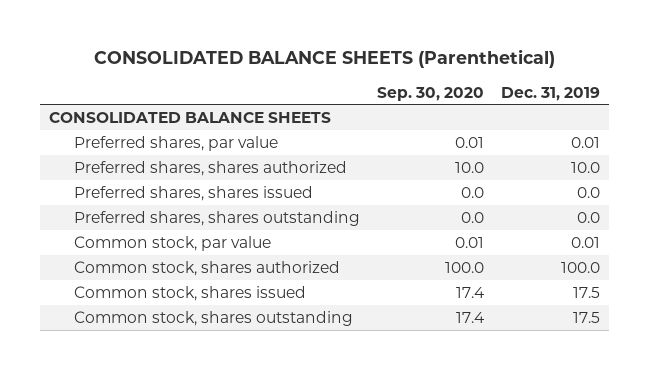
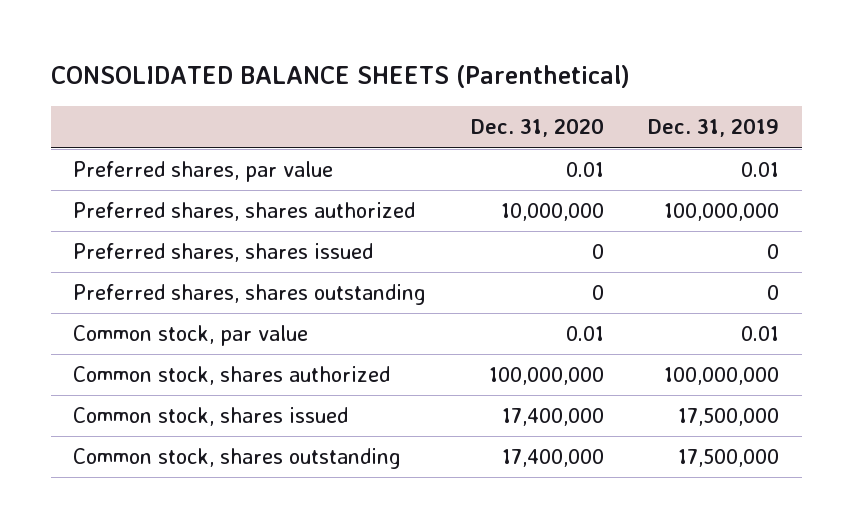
- | Sep. 30, 2020 | Dec. 31, 2019
+ | Dec. 31, 2020 | Dec. 31, 2019
- CONSOLIDATED BALANCE SHEETS
- Preferred shares, shares authorized | 10.0 | 10.0
- Preferred shares, shares issued | 0.0 | 0.0
- Preferred shares, shares outstanding | 0.0 | 0.0
+ Preferred shares, shares authorized | 10,000,000 | 100,000,000
+ Preferred shares, shares issued | 0 | 0
+ Preferred shares, shares outstanding | 0 | 0
- Common stock, shares authorized | 100.0 | 100.0
- Common stock, shares issued | 17.4 | 17.5
- Common stock, shares outstanding | 17.4 | 17.5
+ Common stock, shares authorized | 100,000,000 | 100,000,000
+ Common stock, shares issued | 17,400,000 | 17,500,000
+ Common stock, shares outstanding | 17,400,000 | 17,500,000

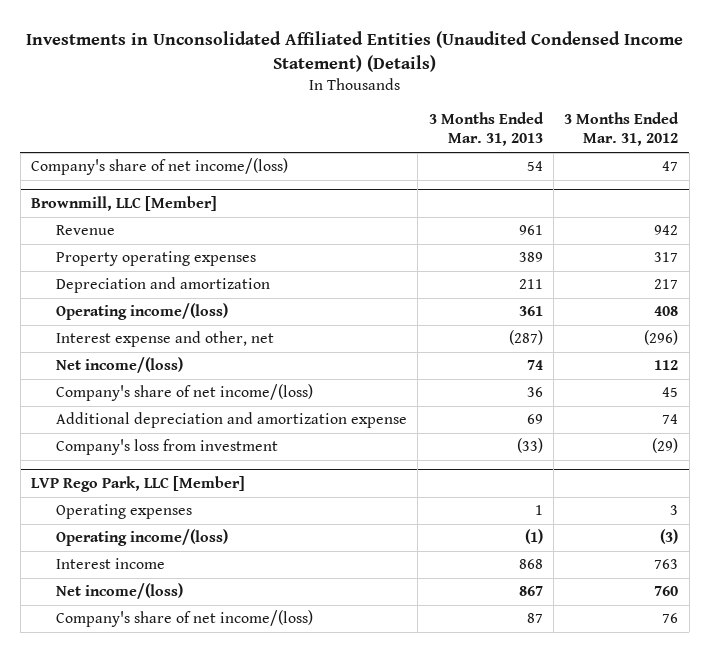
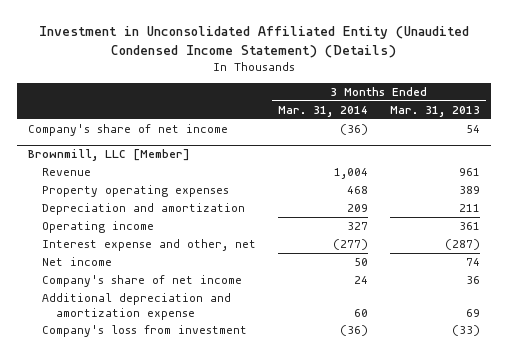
- Investments in Unconsolidated Affiliated Entities (Unaudited Condensed Income Statement) (Details)
+ Investment in Unconsolidated Affiliated Entity (Unaudited Condensed Income Statement) (Details)
- | 3 Months Ended Mar. 31, 2013 | 3 Months Ended Mar. 31, 2012
+ | 3 Months Ended Mar. 31, 2014 | 3 Months Ended Mar. 31, 2013
- Company's share of net income/(loss) | 54 | 47
+ Company's share of net income | (36) | 54
@ Brownmill, LLC [Member]
- Operating income/(loss) | 361 | 408
+ Operating income | 327 | 361
- Net income/(loss) | 74 | 112
- Company's share of net income/(loss) | 36 | 45
+ Net income | 50 | 74
+ Company's share of net income | 24 | 36
- LVP Rego Park, LLC [Member]
- Operating expenses | 1 | 3
- Operating income/(loss) | (1) | (3)
- Interest income | 868 | 763
- Net income/(loss) | 867 | 760
- Company's share of net income/(loss) | 87 | 76

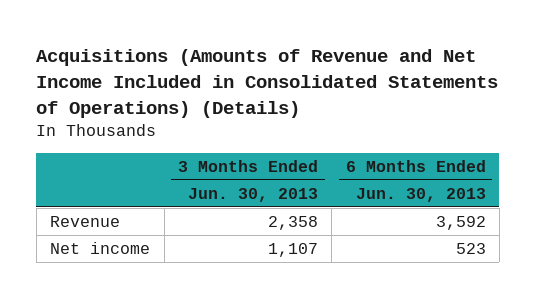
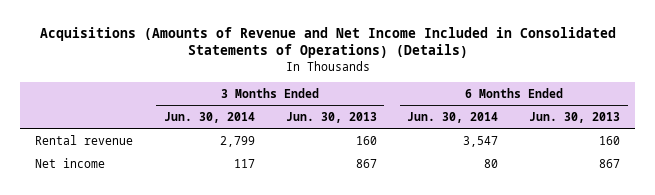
- | 3 Months Ended Jun. 30, 2013 | 6 Months Ended Jun. 30, 2013
+ | 3 Months Ended Jun. 30, 2014 | 3 Months Ended Jun. 30, 2013 | 6 Months Ended Jun. 30, 2014 | 6 Months Ended Jun. 30, 2013
- Revenue | 2,358 | 3,592
- Net income | 1,107 | 523
+ Rental revenue | 2,799 | 160 | 3,547 | 160
+ Net income | 117 | 867 | 80 | 867

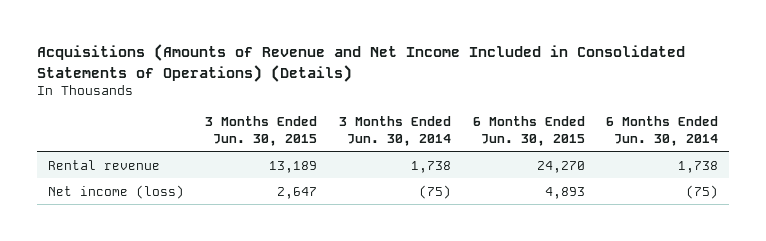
- | 3 Months Ended Jun. 30, 2014 | 3 Months Ended Jun. 30, 2013 | 6 Months Ended Jun. 30, 2014 | 6 Months Ended Jun. 30, 2013
+ | 3 Months Ended Jun. 30, 2015 | 3 Months Ended Jun. 30, 2014 | 6 Months Ended Jun. 30, 2015 | 6 Months Ended Jun. 30, 2014
- Rental revenue | 2,799 | 160 | 3,547 | 160
- Net income | 117 | 867 | 80 | 867
+ Rental revenue | 13,189 | 1,738 | 24,270 | 1,738
+ Net income (loss) | 2,647 | (75) | 4,893 | (75)

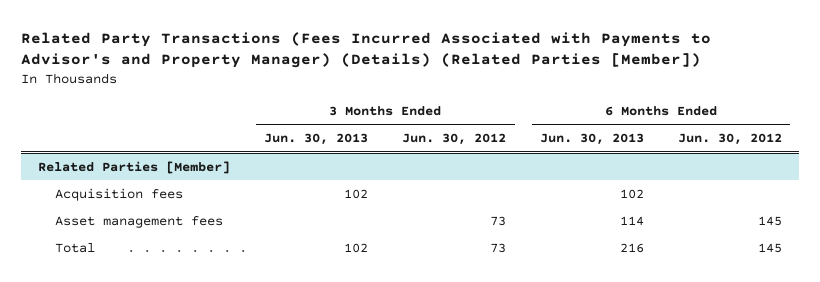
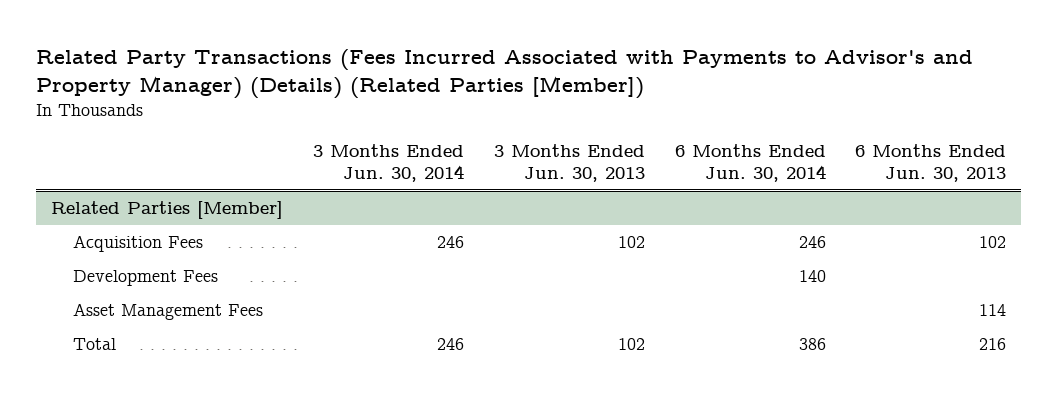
- | 3 Months Ended Jun. 30, 2013 | 3 Months Ended Jun. 30, 2012 | 6 Months Ended Jun. 30, 2013 | 6 Months Ended Jun. 30, 2012
+ | 3 Months Ended Jun. 30, 2014 | 3 Months Ended Jun. 30, 2013 | 6 Months Ended Jun. 30, 2014 | 6 Months Ended Jun. 30, 2013
@ Related Parties [Member]
- Acquisition fees | 102 | | 102 |
- Asset management fees | | 73 | 114 | 145
+ Acquisition Fees | 246 | 102 | 246 | 102
+ Development Fees | | | 140 |
+ Asset Management Fees | | | | 114

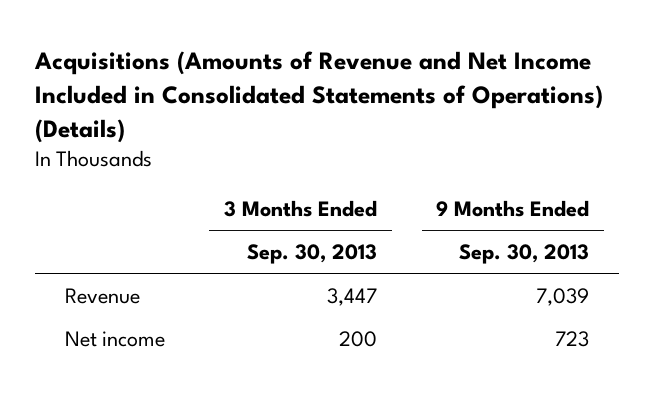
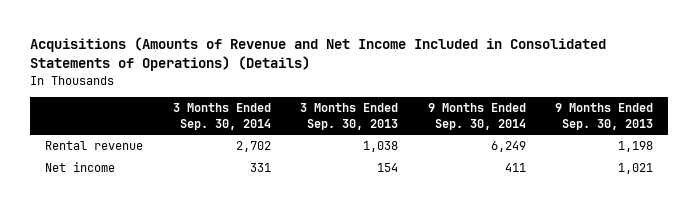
- | 3 Months Ended Sep. 30, 2013 | 9 Months Ended Sep. 30, 2013
+ | 3 Months Ended Sep. 30, 2014 | 3 Months Ended Sep. 30, 2013 | 9 Months Ended Sep. 30, 2014 | 9 Months Ended Sep. 30, 2013
- Revenue | 3,447 | 7,039
- Net income | 200 | 723
+ Rental revenue | 2,702 | 1,038 | 6,249 | 1,198
+ Net income | 331 | 154 | 411 | 1,021

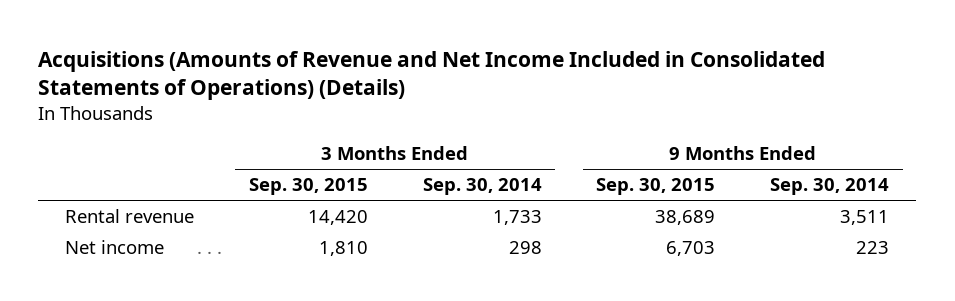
- | 3 Months Ended Sep. 30, 2014 | 3 Months Ended Sep. 30, 2013 | 9 Months Ended Sep. 30, 2014 | 9 Months Ended Sep. 30, 2013
+ | 3 Months Ended Sep. 30, 2015 | 3 Months Ended Sep. 30, 2014 | 9 Months Ended Sep. 30, 2015 | 9 Months Ended Sep. 30, 2014
- Rental revenue | 2,702 | 1,038 | 6,249 | 1,198
- Net income | 331 | 154 | 411 | 1,021
+ Rental revenue | 14,420 | 1,733 | 38,689 | 3,511
+ Net income | 1,810 | 298 | 6,703 | 223

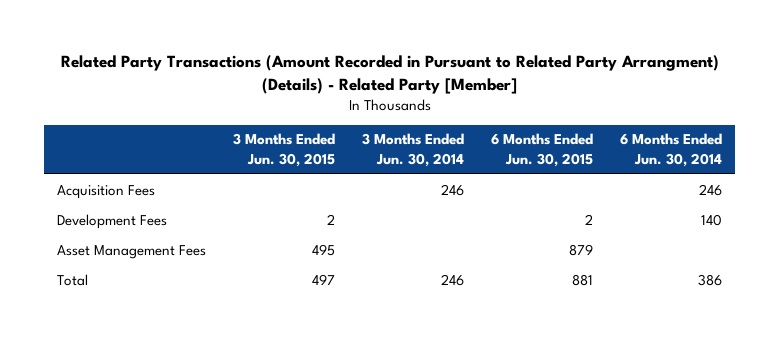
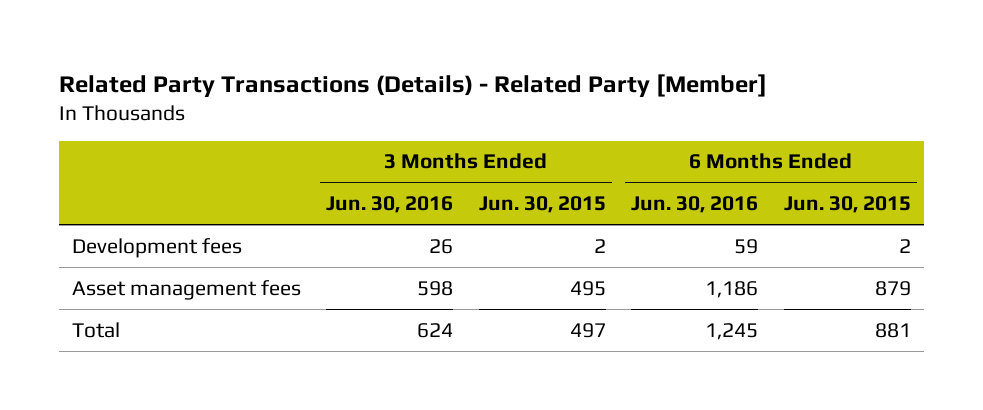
- Related Party Transactions (Amount Recorded in Pursuant to Related Party Arrangment) (Details) - Related Party [Member]
+ Related Party Transactions (Details) - Related Party [Member]
- | 3 Months Ended Jun. 30, 2015 | 3 Months Ended Jun. 30, 2014 | 6 Months Ended Jun. 30, 2015 | 6 Months Ended Jun. 30, 2014
+ | 3 Months Ended Jun. 30, 2016 | 3 Months Ended Jun. 30, 2015 | 6 Months Ended Jun. 30, 2016 | 6 Months Ended Jun. 30, 2015
- Acquisition Fees | | 246 | | 246
- Development Fees | 2 | | 2 | 140
- Asset Management Fees | 495 | | 879 |
+ Development fees | 26 | 2 | 59 | 2
+ Asset management fees | 598 | 495 | 1,186 | 879

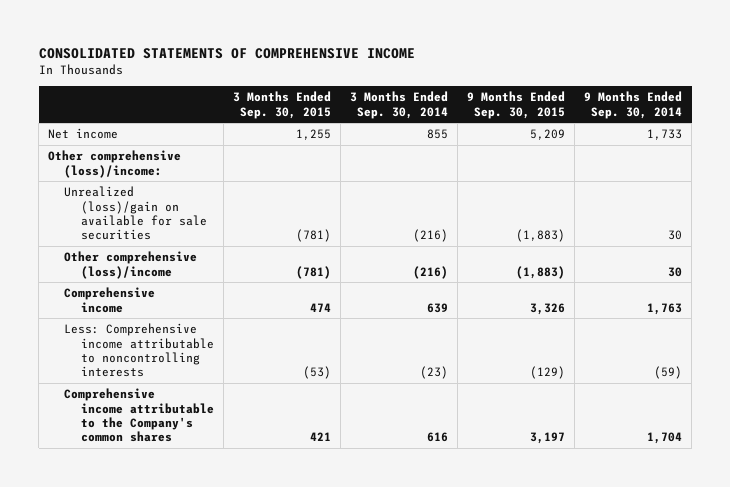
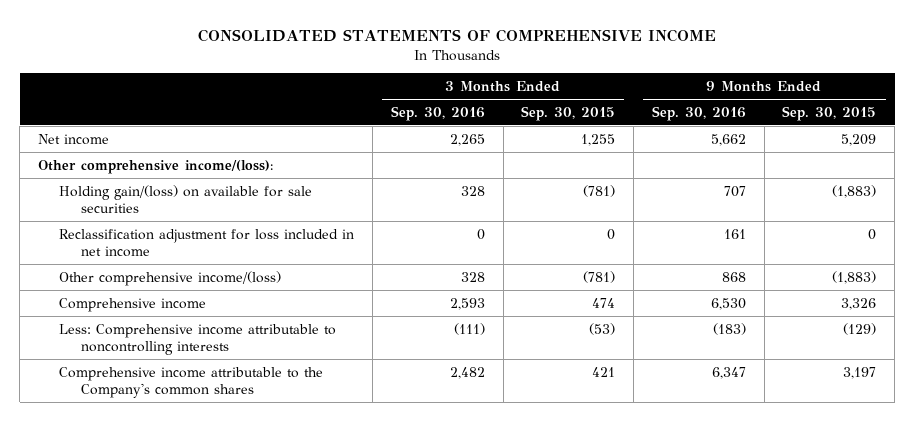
- | 3 Months Ended Sep. 30, 2015 | 3 Months Ended Sep. 30, 2014 | 9 Months Ended Sep. 30, 2015 | 9 Months Ended Sep. 30, 2014
+ | 3 Months Ended Sep. 30, 2016 | 3 Months Ended Sep. 30, 2015 | 9 Months Ended Sep. 30, 2016 | 9 Months Ended Sep. 30, 2015
- Other comprehensive (loss)/income:
- Unrealized (loss)/gain on available for sale securities | (781) | (216) | (1,883) | 30
- Other comprehensive (loss)/income | (781) | (216) | (1,883) | 30
+ Other comprehensive income/(loss):
+ Holding gain/(loss) on available for sale securities | 328 | (781) | 707 | (1,883)
+ Reclassification adjustment for loss included in net income | 0 | 0 | 161 | 0
+ Other comprehensive income/(loss) | 328 | (781) | 868 | (1,883)

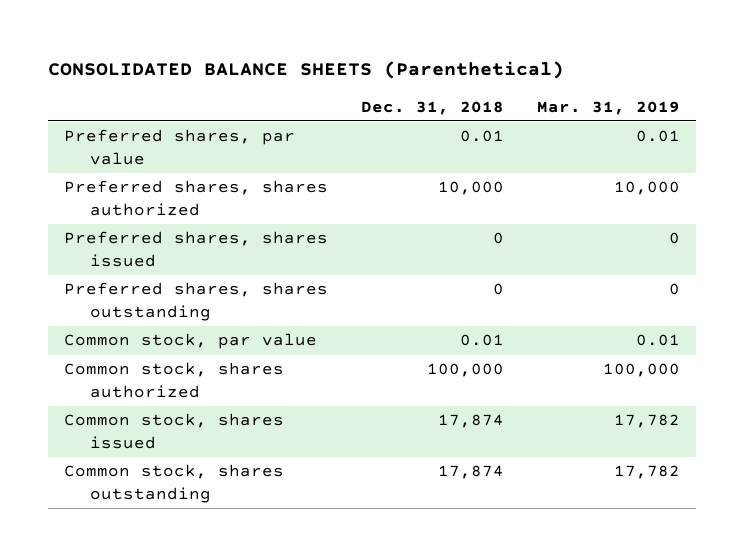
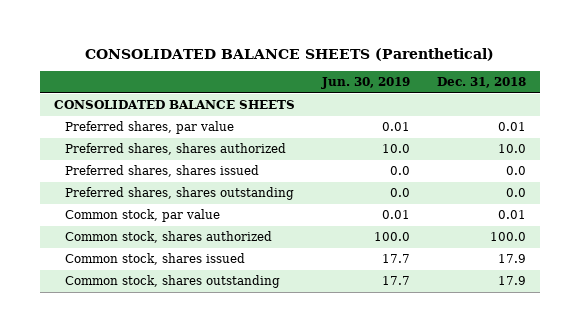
- | Dec. 31, 2018 | Mar. 31, 2019
+ | Jun. 30, 2019 | Dec. 31, 2018
+ CONSOLIDATED BALANCE SHEETS
- Preferred shares, shares authorized | 10,000 | 10,000
- Preferred shares, shares issued | 0 | 0
- Preferred shares, shares outstanding | 0 | 0
+ Preferred shares, shares authorized | 10.0 | 10.0
+ Preferred shares, shares issued | 0.0 | 0.0
+ Preferred shares, shares outstanding | 0.0 | 0.0
- Common stock, shares authorized | 100,000 | 100,000
- Common stock, shares issued | 17,874 | 17,782
- Common stock, shares outstanding | 17,874 | 17,782
+ Common stock, shares authorized | 100.0 | 100.0
+ Common stock, shares issued | 17.7 | 17.9
+ Common stock, shares outstanding | 17.7 | 17.9

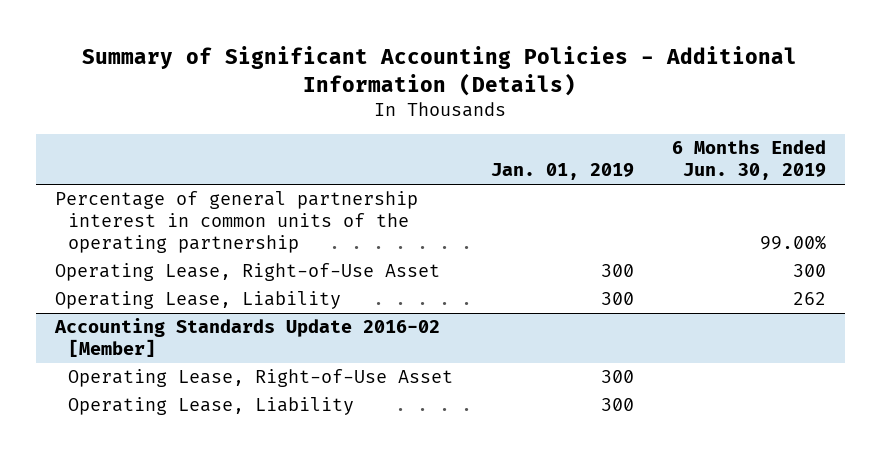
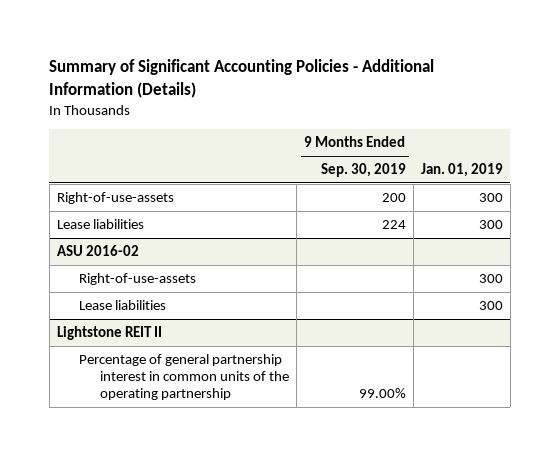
- | Jan. 01, 2019 | 6 Months Ended Jun. 30, 2019
+ | 9 Months Ended Sep. 30, 2019 | Jan. 01, 2019
+ Right-of-use-assets | 200 | 300
+ Lease liabilities | 224 | 300
+ ASU 2016-02
+ Right-of-use-assets | | 300
+ Lease liabilities | | 300
+ Lightstone REIT II
- Operating Lease, Right-of-Use Asset | 300 | 300
- Operating Lease, Liability | 300 | 262
- Accounting Standards Update 2016-02 [Member]
- Operating Lease, Right-of-Use Asset | 300 |
- Operating Lease, Liability | 300 |

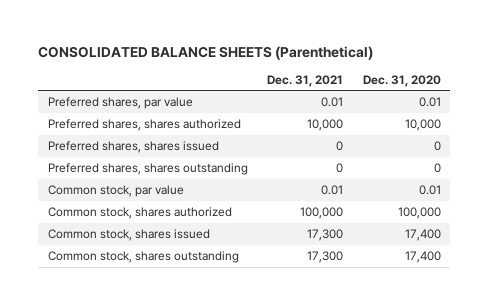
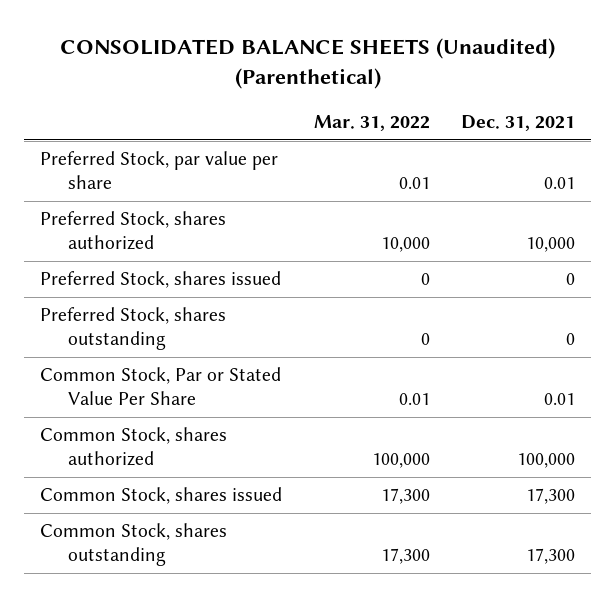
- CONSOLIDATED BALANCE SHEETS (Parenthetical)
+ CONSOLIDATED BALANCE SHEETS (Unaudited) (Parenthetical)
- | Dec. 31, 2021 | Dec. 31, 2020
+ | Mar. 31, 2022 | Dec. 31, 2021
- Preferred shares, par value | 0.01 | 0.01
- Preferred shares, shares authorized | 10,000 | 10,000
- Preferred shares, shares issued | 0 | 0
- Preferred shares, shares outstanding | 0 | 0
- Common stock, par value | 0.01 | 0.01
- Common stock, shares authorized | 100,000 | 100,000
- Common stock, shares issued | 17,300 | 17,400
- Common stock, shares outstanding | 17,300 | 17,400
+ Preferred Stock, par value per share | 0.01 | 0.01
+ Preferred Stock, shares authorized | 10,000 | 10,000
+ Preferred Stock, shares issued | 0 | 0
+ Preferred Stock, shares outstanding | 0 | 0
+ Common Stock, Par or Stated Value Per Share | 0.01 | 0.01
+ Common Stock, shares authorized | 100,000 | 100,000
+ Common Stock, shares issued | 17,300 | 17,300
+ Common Stock, shares outstanding | 17,300 | 17,300

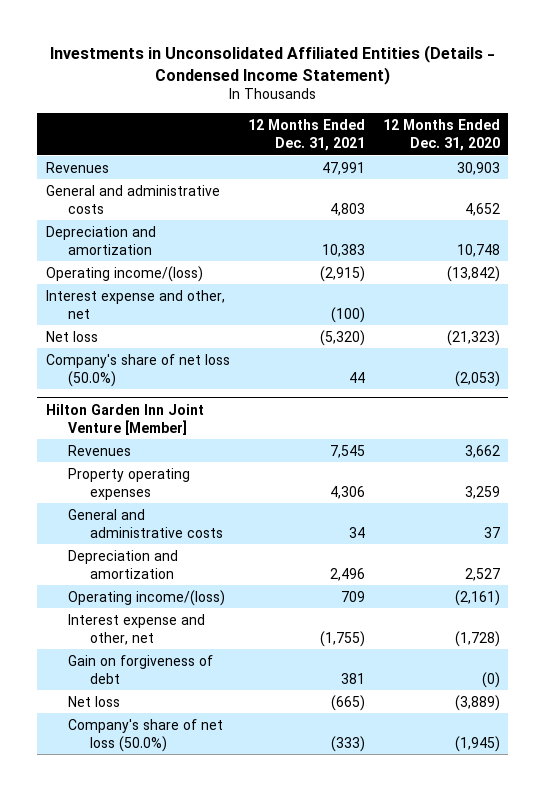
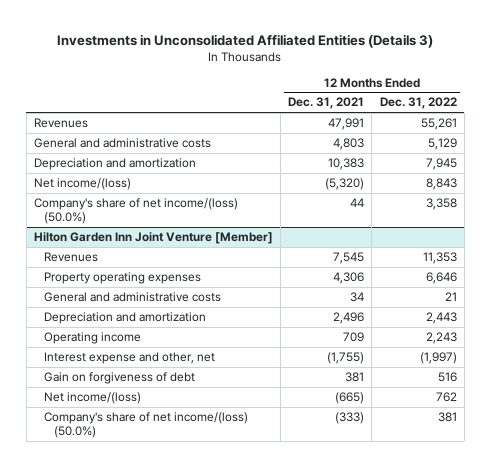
- Investments in Unconsolidated Affiliated Entities (Details - Condensed Income Statement)
+ Investments in Unconsolidated Affiliated Entities (Details 3)
- | 12 Months Ended Dec. 31, 2021 | 12 Months Ended Dec. 31, 2020
+ | 12 Months Ended Dec. 31, 2021 | 12 Months Ended Dec. 31, 2022
- Operating income/(loss) | (2,915) | (13,842)
- Interest expense and other, net | (100) |
- Net loss | (5,320) | (21,323)
- Company's share of net loss (50.0%) | 44 | (2,053)
+ Net income/(loss) | (5,320) | 8,843
+ Company's share of net income/(loss) (50.0%) | 44 | 3,358
@ Hilton Garden Inn Joint Venture [Member]
- Operating income/(loss) | 709 | (2,161)
+ Operating income | 709 | 2,243
- Net loss | (665) | (3,889)
- Company's share of net loss (50.0%) | (333) | (1,945)
+ Net income/(loss) | (665) | 762
+ Company's share of net income/(loss) (50.0%) | (333) | 381

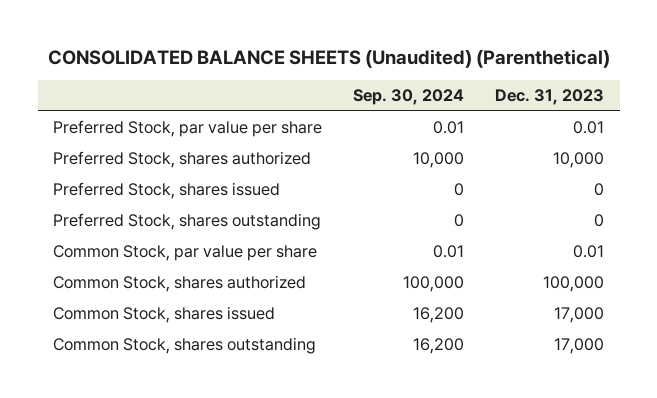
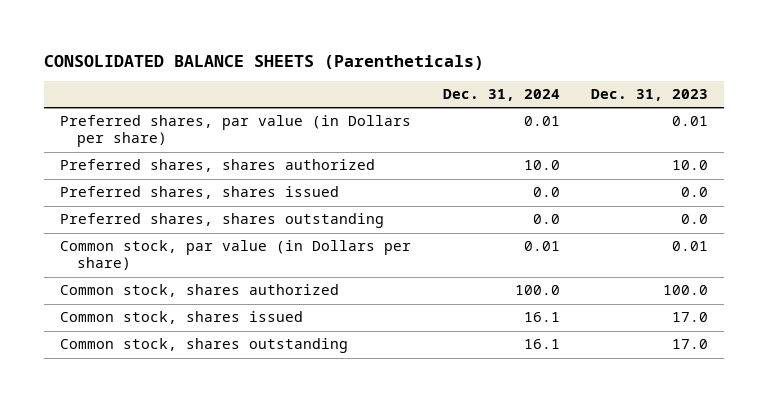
- CONSOLIDATED BALANCE SHEETS (Unaudited) (Parenthetical)
+ CONSOLIDATED BALANCE SHEETS (Parentheticals)
- | Sep. 30, 2024 | Dec. 31, 2023
+ | Dec. 31, 2024 | Dec. 31, 2023
- Preferred Stock, par value per share | 0.01 | 0.01
- Preferred Stock, shares authorized | 10,000 | 10,000
- Preferred Stock, shares issued | 0 | 0
- Preferred Stock, shares outstanding | 0 | 0
- Common Stock, par value per share | 0.01 | 0.01
- Common Stock, shares authorized | 100,000 | 100,000
- Common Stock, shares issued | 16,200 | 17,000
- Common Stock, shares outstanding | 16,200 | 17,000
+ Preferred shares, par value (in Dollars per share) | 0.01 | 0.01
+ Preferred shares, shares authorized | 10.0 | 10.0
+ Preferred shares, shares issued | 0.0 | 0.0
+ Preferred shares, shares outstanding | 0.0 | 0.0
+ Common stock, par value (in Dollars per share) | 0.01 | 0.01
+ Common stock, shares authorized | 100.0 | 100.0
+ Common stock, shares issued | 16.1 | 17.0
+ Common stock, shares outstanding | 16.1 | 17.0

